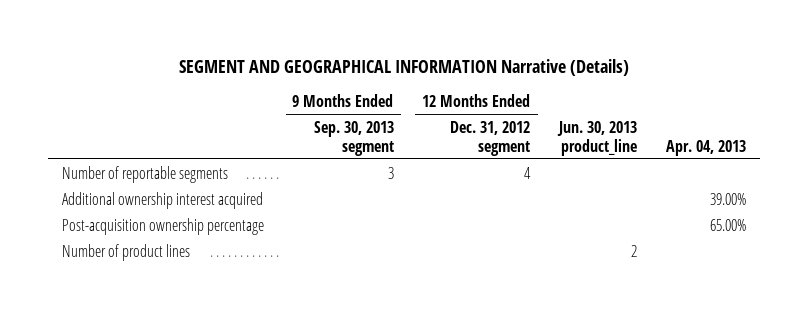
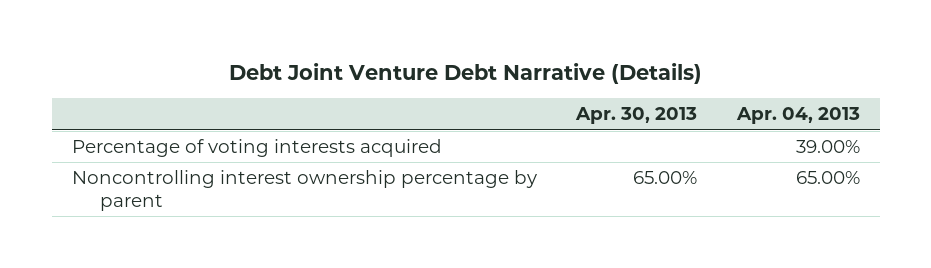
- SEGMENT AND GEOGRAPHICAL INFORMATION Narrative (Details)
+ Debt Joint Venture Debt Narrative (Details)
- | 9 Months Ended Sep. 30, 2013 segment | 12 Months Ended Dec. 31, 2012 segment | Jun. 30, 2013 product_line | Apr. 04, 2013
+ | Apr. 30, 2013 | Apr. 04, 2013
- Number of reportable segments | 3 | 4 | |
- Additional ownership interest acquired | | | | 39.00%
- Post-acquisition ownership percentage | | | | 65.00%
- Number of product lines | | | 2 |
+ Percentage of voting interests acquired | | 39.00%
+ Noncontrolling interest ownership percentage by parent | 65.00% | 65.00%

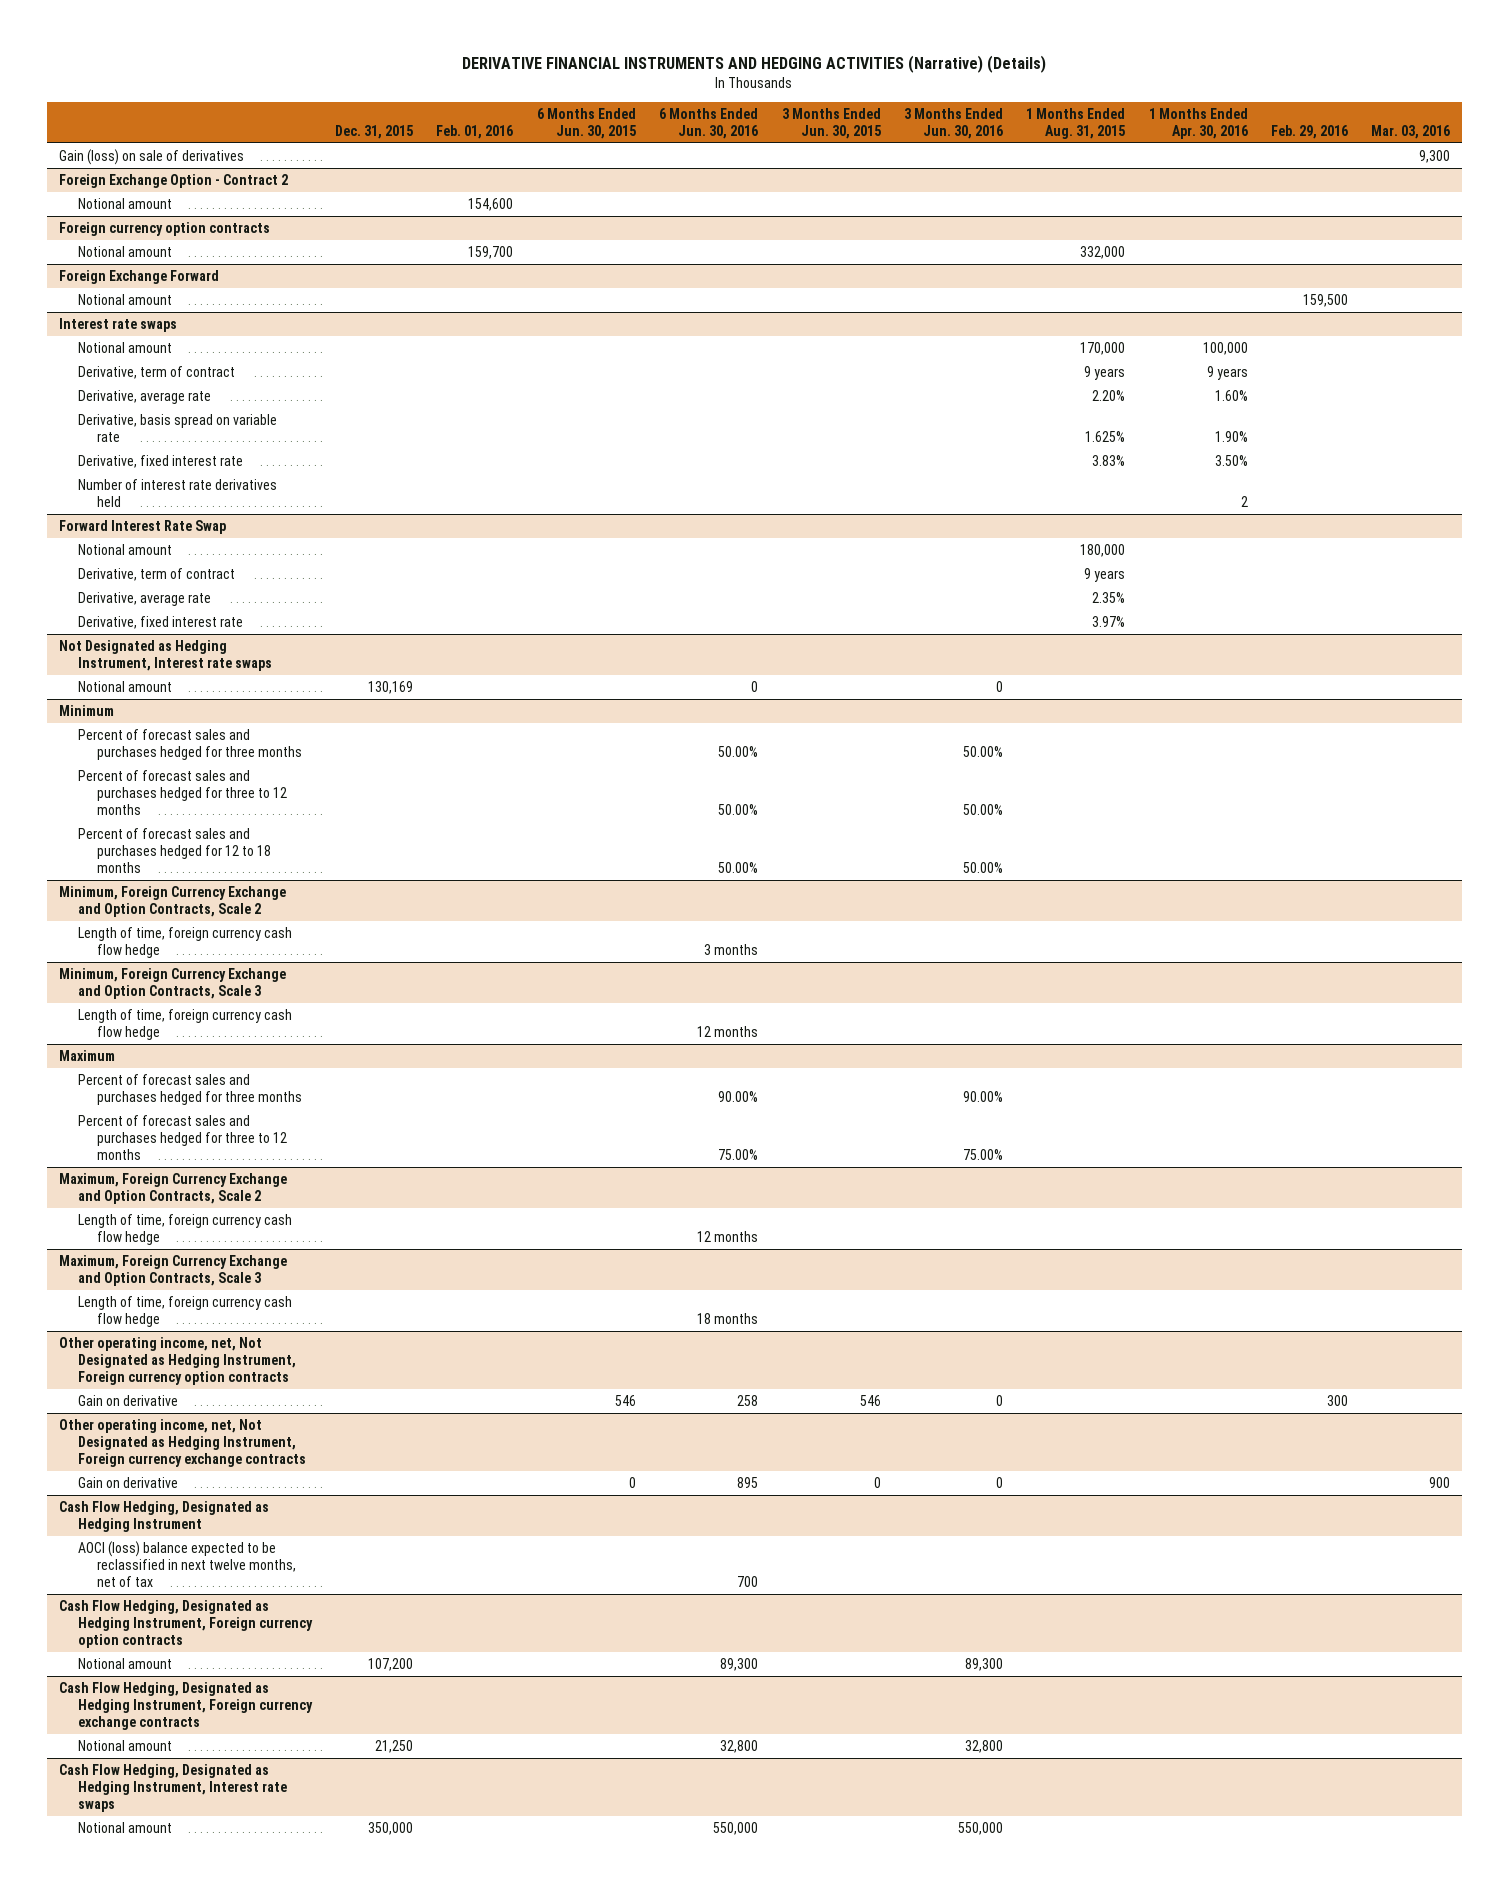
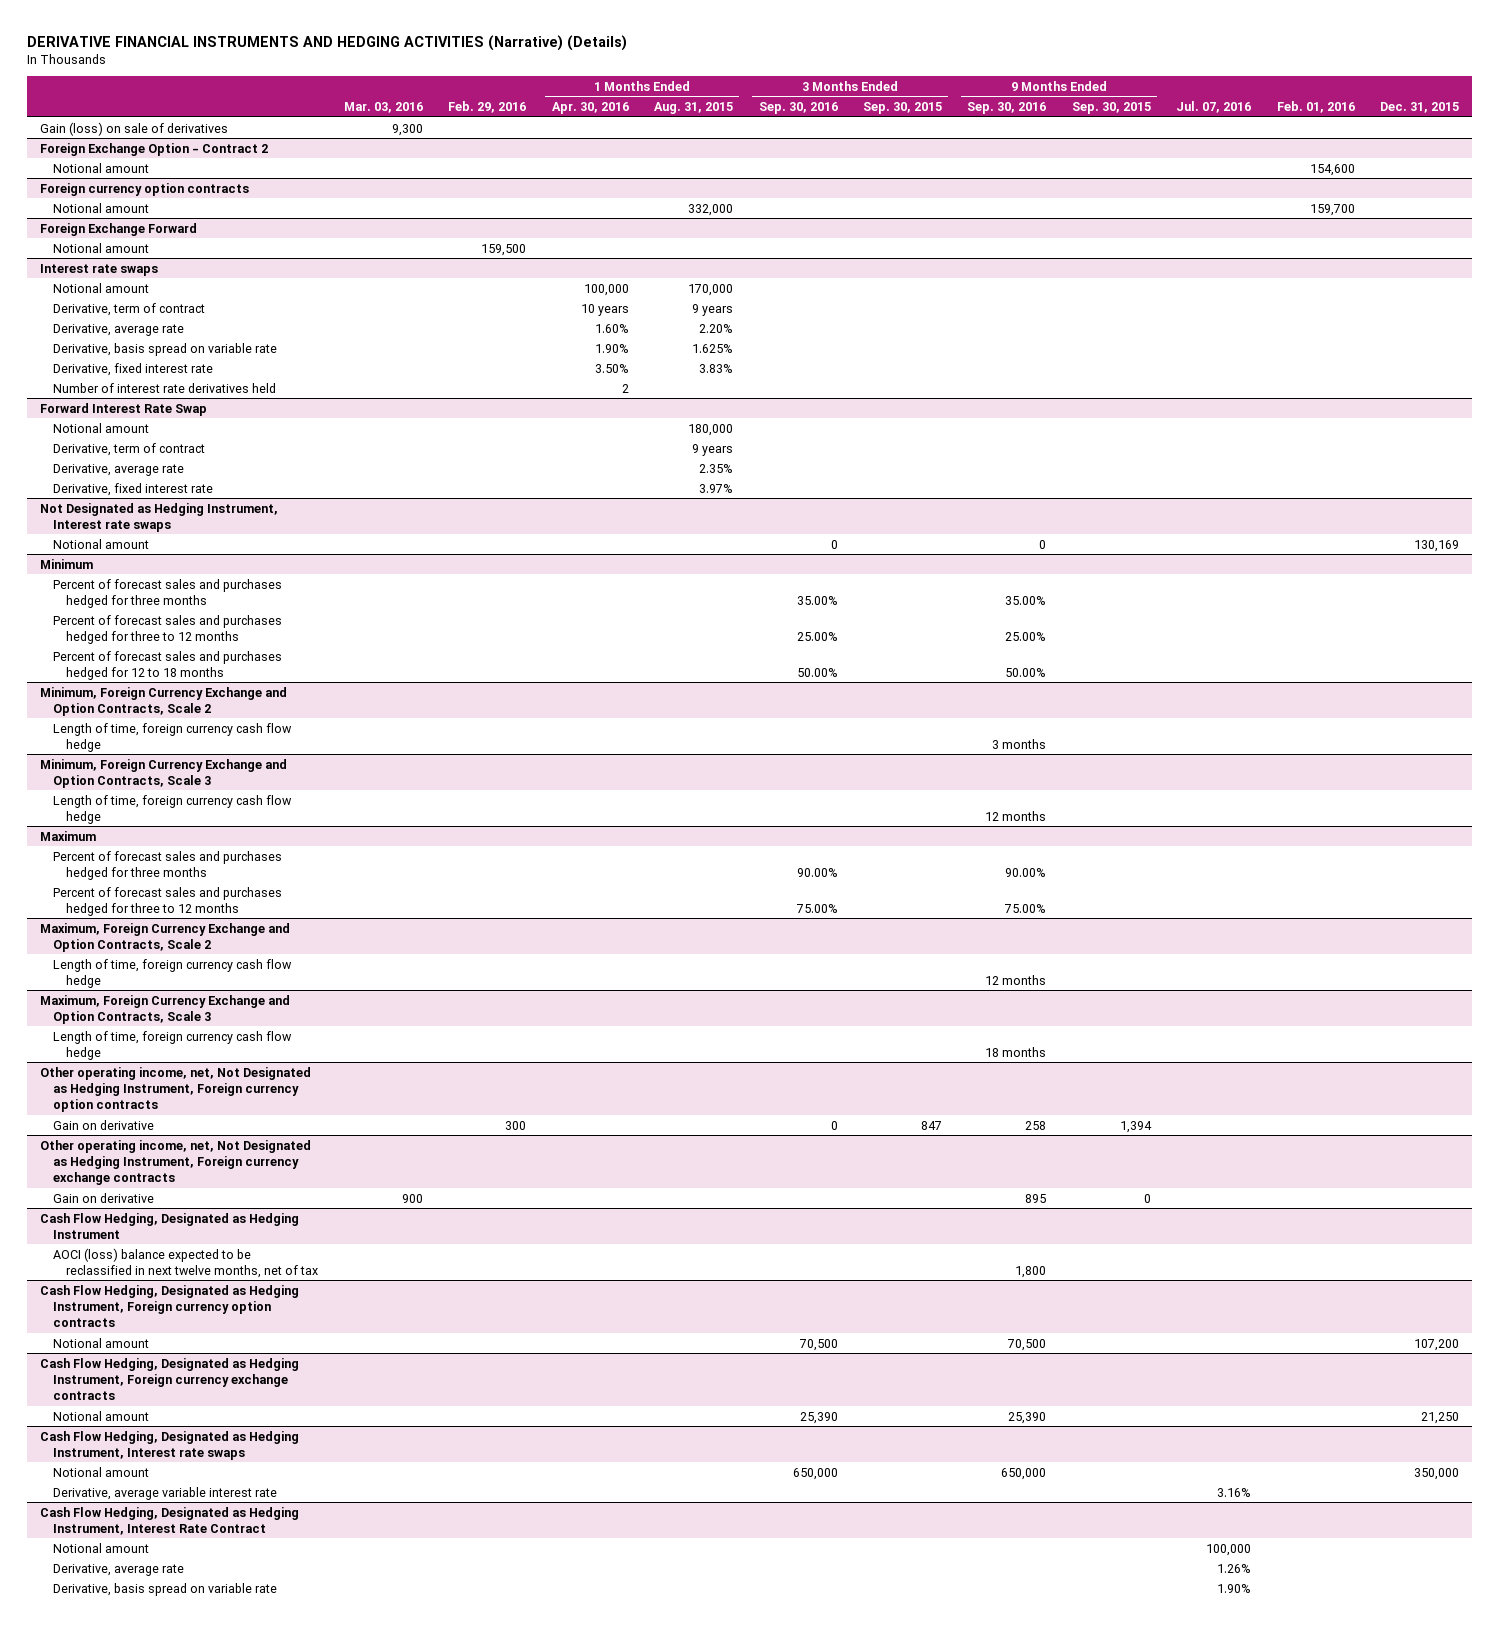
- | Dec. 31, 2015 | Feb. 01, 2016 | 6 Months Ended Jun. 30, 2015 | 6 Months Ended Jun. 30, 2016 | 3 Months Ended Jun. 30, 2015 | 3 Months Ended Jun. 30, 2016 | 1 Months Ended Aug. 31, 2015 | 1 Months Ended Apr. 30, 2016 | Feb. 29, 2016 | Mar. 03, 2016
+ | Mar. 03, 2016 | Feb. 29, 2016 | 1 Months Ended Apr. 30, 2016 | 1 Months Ended Aug. 31, 2015 | 3 Months Ended Sep. 30, 2016 | 3 Months Ended Sep. 30, 2015 | 9 Months Ended Sep. 30, 2016 | 9 Months Ended Sep. 30, 2015 | Jul. 07, 2016 | Feb. 01, 2016 | Dec. 31, 2015
@ Interest rate swaps
- Derivative, term of contract | | | | | | | 9 years | 9 years | |
+ Derivative, term of contract | | | 10 years | 9 years | | | | | | |
@ Cash Flow Hedging, Designated as Hedging Instrument, Interest rate swaps
+ Derivative, average variable interest rate | | | | | | | | | 3.16% | |
+ Cash Flow Hedging, Designated as Hedging Instrument, Interest Rate Contract
+ Notional amount | | | | | | | | | 100,000 | |
+ Derivative, average rate | | | | | | | | | 1.26% | |
+ Derivative, basis spread on variable rate | | | | | | | | | 1.90% | |

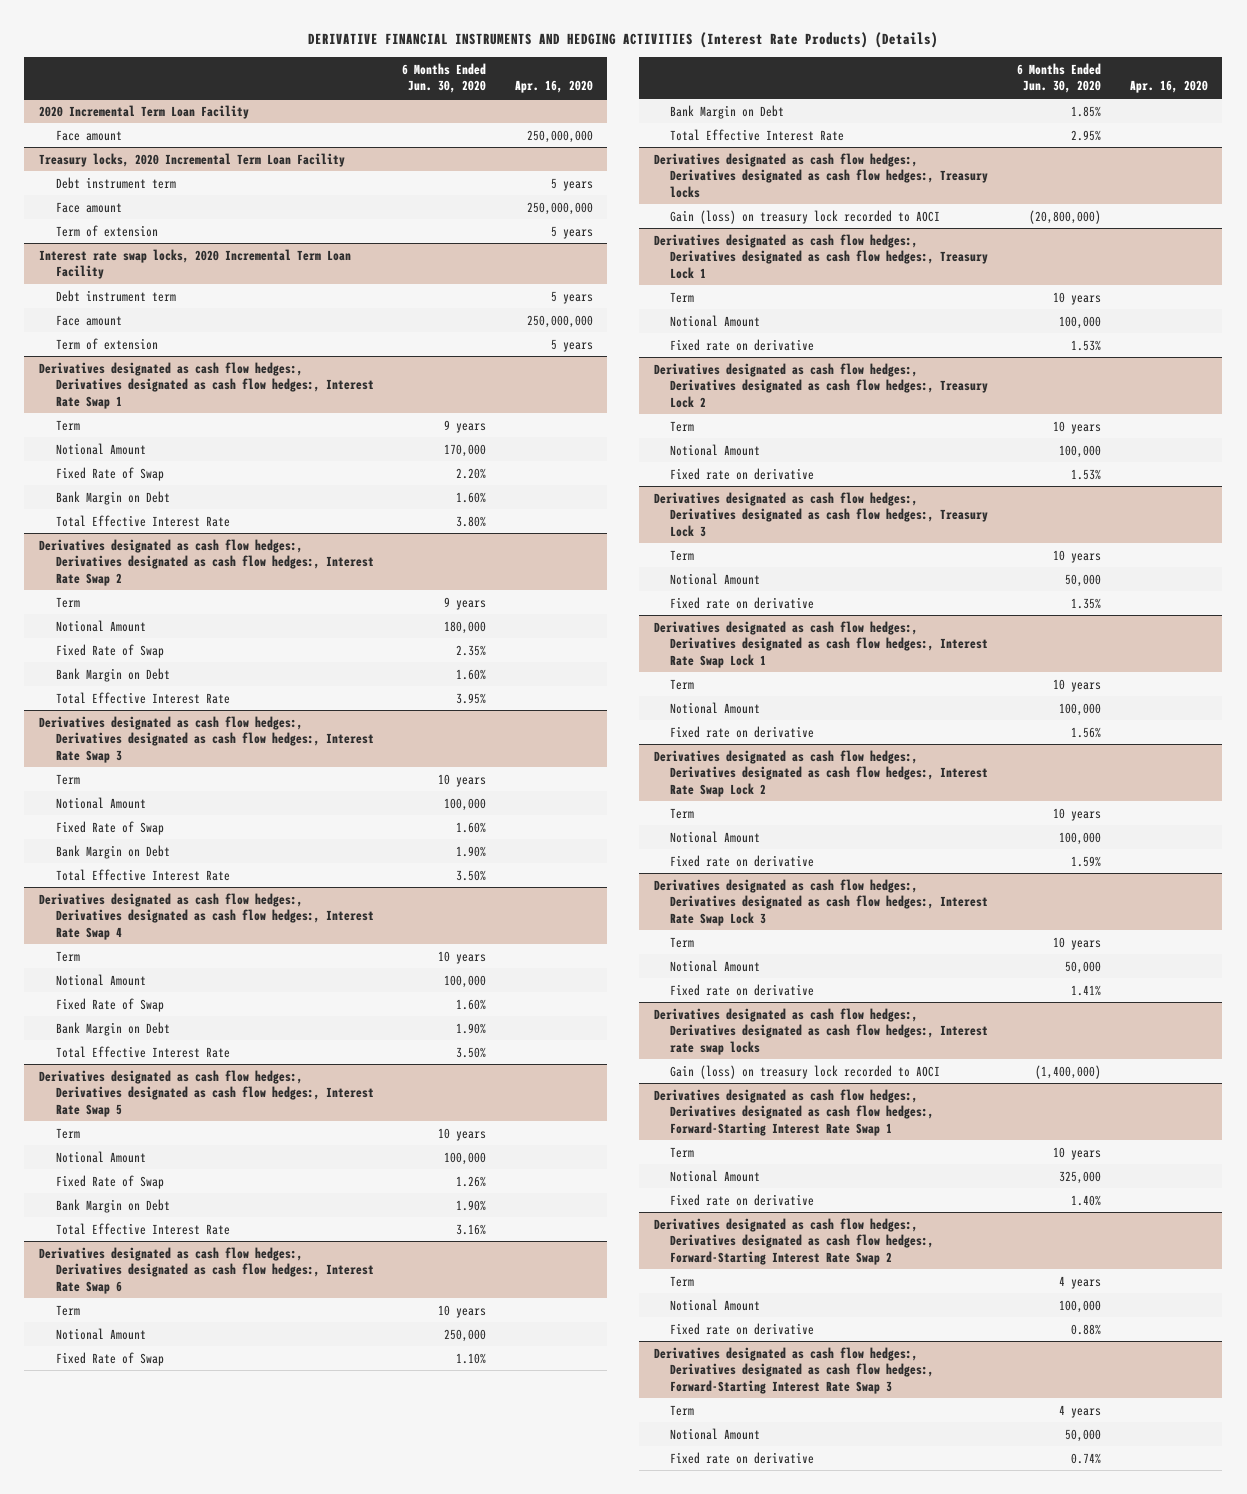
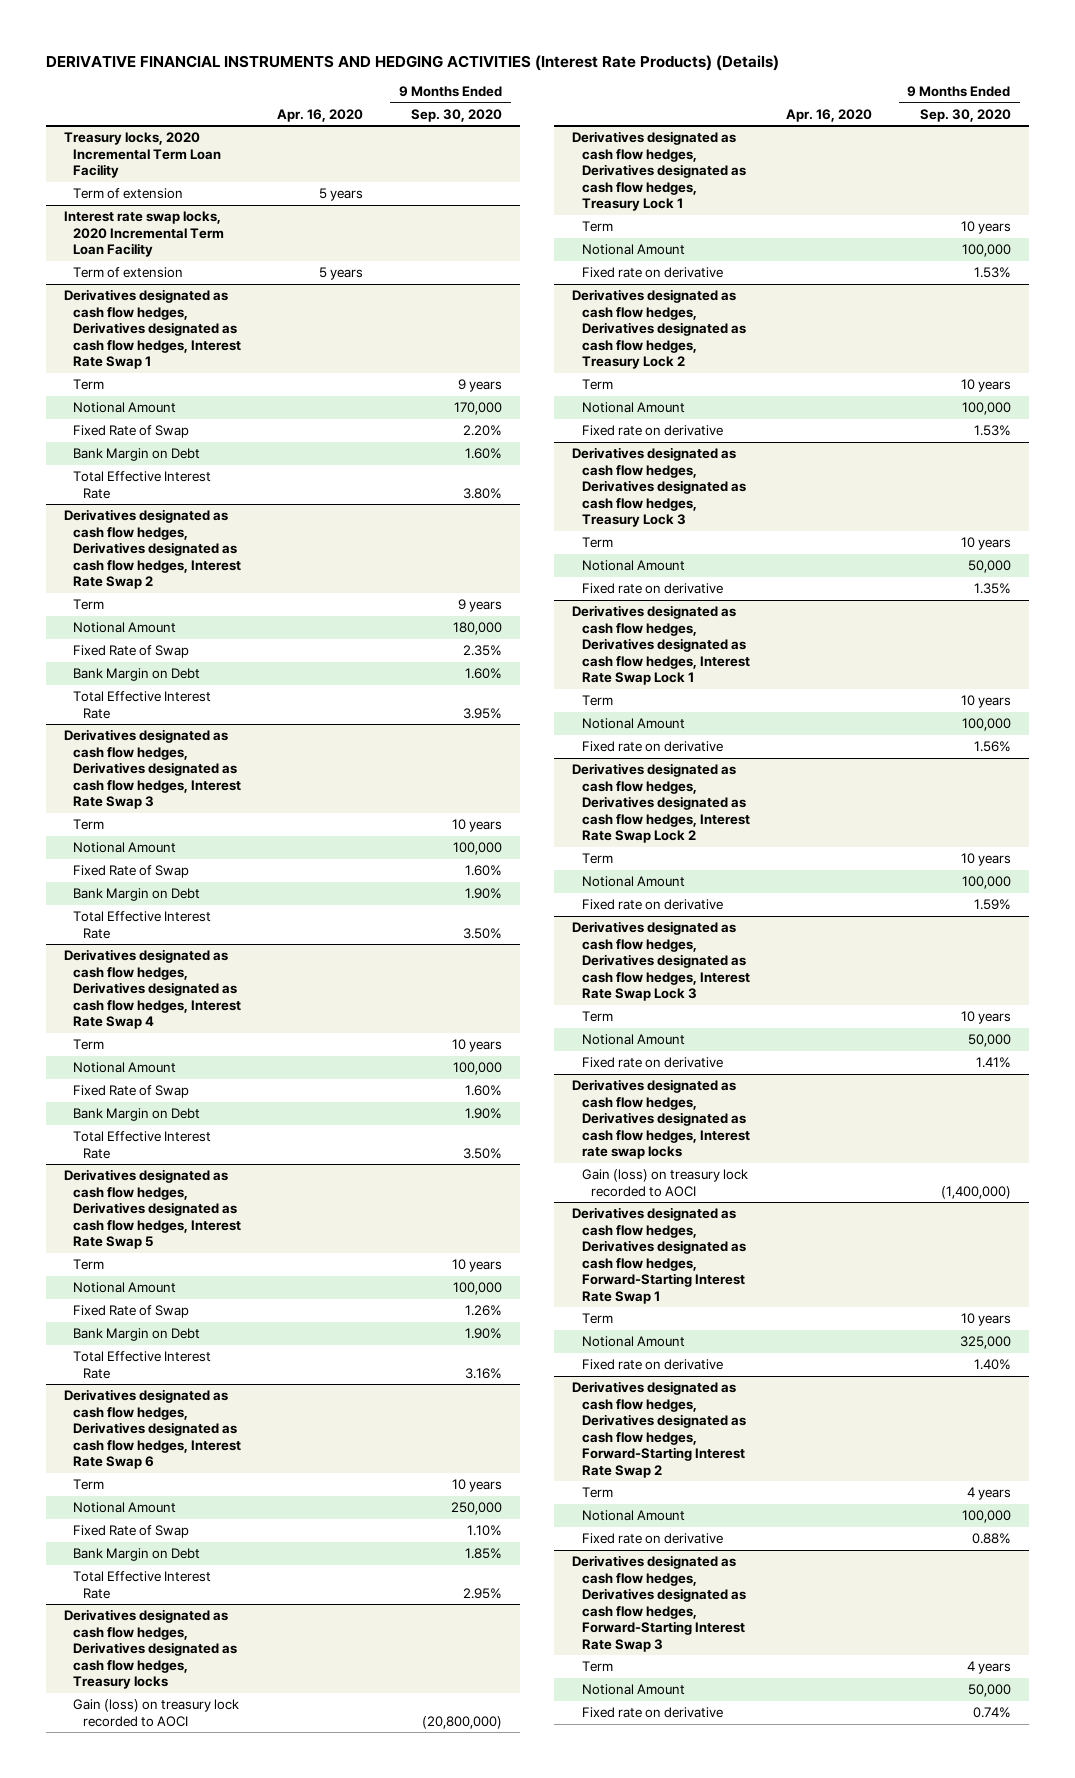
- | 6 Months Ended Jun. 30, 2020 | Apr. 16, 2020
+ | Apr. 16, 2020 | 9 Months Ended Sep. 30, 2020
- 2020 Incremental Term Loan Facility
- Face amount | | 250,000,000
@ Treasury locks, 2020 Incremental Term Loan Facility
- Debt instrument term | | 5 years
- Face amount | | 250,000,000
@ Interest rate swap locks, 2020 Incremental Term Loan Facility
- Debt instrument term | | 5 years
- Face amount | | 250,000,000
- Derivatives designated as cash flow hedges:, Derivatives designated as cash flow hedges:, Interest Rate Swap 1
+ Derivatives designated as cash flow hedges, Derivatives designated as cash flow hedges, Interest Rate Swap 1
- Derivatives designated as cash flow hedges:, Derivatives designated as cash flow hedges:, Interest Rate Swap 2
+ Derivatives designated as cash flow hedges, Derivatives designated as cash flow hedges, Interest Rate Swap 2
- Derivatives designated as cash flow hedges:, Derivatives designated as cash flow hedges:, Interest Rate Swap 3
+ Derivatives designated as cash flow hedges, Derivatives designated as cash flow hedges, Interest Rate Swap 3
- Derivatives designated as cash flow hedges:, Derivatives designated as cash flow hedges:, Interest Rate Swap 4
+ Derivatives designated as cash flow hedges, Derivatives designated as cash flow hedges, Interest Rate Swap 4
- Derivatives designated as cash flow hedges:, Derivatives designated as cash flow hedges:, Interest Rate Swap 5
+ Derivatives designated as cash flow hedges, Derivatives designated as cash flow hedges, Interest Rate Swap 5
- Derivatives designated as cash flow hedges:, Derivatives designated as cash flow hedges:, Interest Rate Swap 6
+ Derivatives designated as cash flow hedges, Derivatives designated as cash flow hedges, Interest Rate Swap 6
- Derivatives designated as cash flow hedges:, Derivatives designated as cash flow hedges:, Treasury locks
+ Derivatives designated as cash flow hedges, Derivatives designated as cash flow hedges, Treasury locks
- Derivatives designated as cash flow hedges:, Derivatives designated as cash flow hedges:, Treasury Lock 1
+ Derivatives designated as cash flow hedges, Derivatives designated as cash flow hedges, Treasury Lock 1
- Derivatives designated as cash flow hedges:, Derivatives designated as cash flow hedges:, Treasury Lock 2
+ Derivatives designated as cash flow hedges, Derivatives designated as cash flow hedges, Treasury Lock 2
- Derivatives designated as cash flow hedges:, Derivatives designated as cash flow hedges:, Treasury Lock 3
+ Derivatives designated as cash flow hedges, Derivatives designated as cash flow hedges, Treasury Lock 3
- Derivatives designated as cash flow hedges:, Derivatives designated as cash flow hedges:, Interest Rate Swap Lock 1
+ Derivatives designated as cash flow hedges, Derivatives designated as cash flow hedges, Interest Rate Swap Lock 1
- Derivatives designated as cash flow hedges:, Derivatives designated as cash flow hedges:, Interest Rate Swap Lock 2
+ Derivatives designated as cash flow hedges, Derivatives designated as cash flow hedges, Interest Rate Swap Lock 2
- Derivatives designated as cash flow hedges:, Derivatives designated as cash flow hedges:, Interest Rate Swap Lock 3
+ Derivatives designated as cash flow hedges, Derivatives designated as cash flow hedges, Interest Rate Swap Lock 3
- Derivatives designated as cash flow hedges:, Derivatives designated as cash flow hedges:, Interest rate swap locks
+ Derivatives designated as cash flow hedges, Derivatives designated as cash flow hedges, Interest rate swap locks
- Derivatives designated as cash flow hedges:, Derivatives designated as cash flow hedges:, Forward-Starting Interest Rate Swap 1
+ Derivatives designated as cash flow hedges, Derivatives designated as cash flow hedges, Forward-Starting Interest Rate Swap 1
- Derivatives designated as cash flow hedges:, Derivatives designated as cash flow hedges:, Forward-Starting Interest Rate Swap 2
+ Derivatives designated as cash flow hedges, Derivatives designated as cash flow hedges, Forward-Starting Interest Rate Swap 2
- Derivatives designated as cash flow hedges:, Derivatives designated as cash flow hedges:, Forward-Starting Interest Rate Swap 3
+ Derivatives designated as cash flow hedges, Derivatives designated as cash flow hedges, Forward-Starting Interest Rate Swap 3

